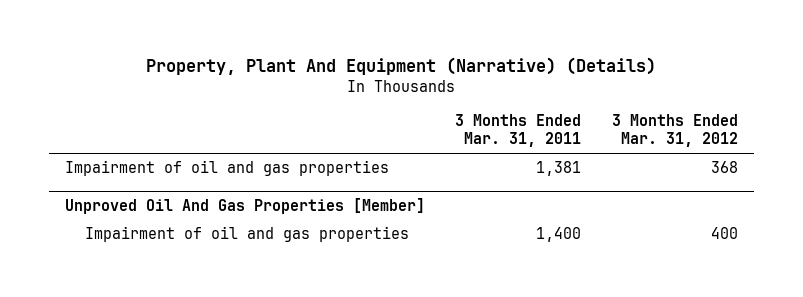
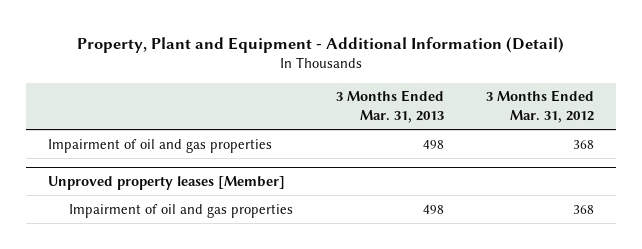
- Property, Plant And Equipment (Narrative) (Details)
+ Property, Plant and Equipment - Additional Information (Detail)
- | 3 Months Ended Mar. 31, 2011 | 3 Months Ended Mar. 31, 2012
+ | 3 Months Ended Mar. 31, 2013 | 3 Months Ended Mar. 31, 2012
- Unproved Oil And Gas Properties [Member]
- Impairment of oil and gas properties | 1,400 | 400
+ Unproved property leases [Member]
+ Impairment of oil and gas properties | 498 | 368

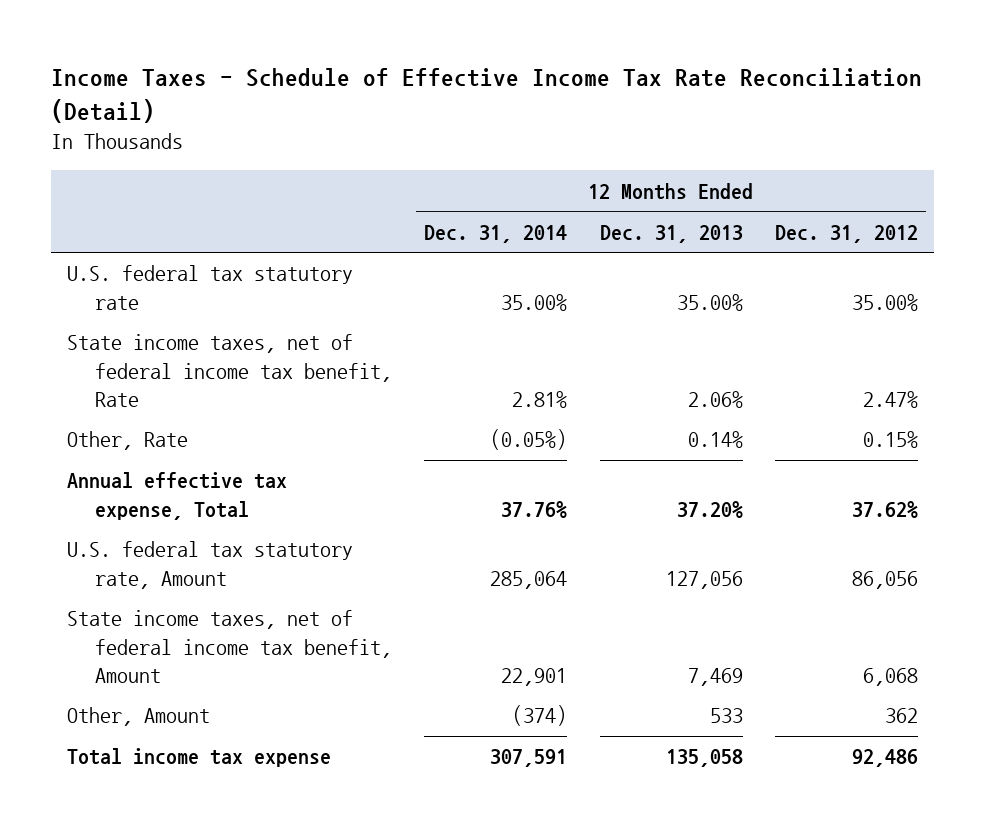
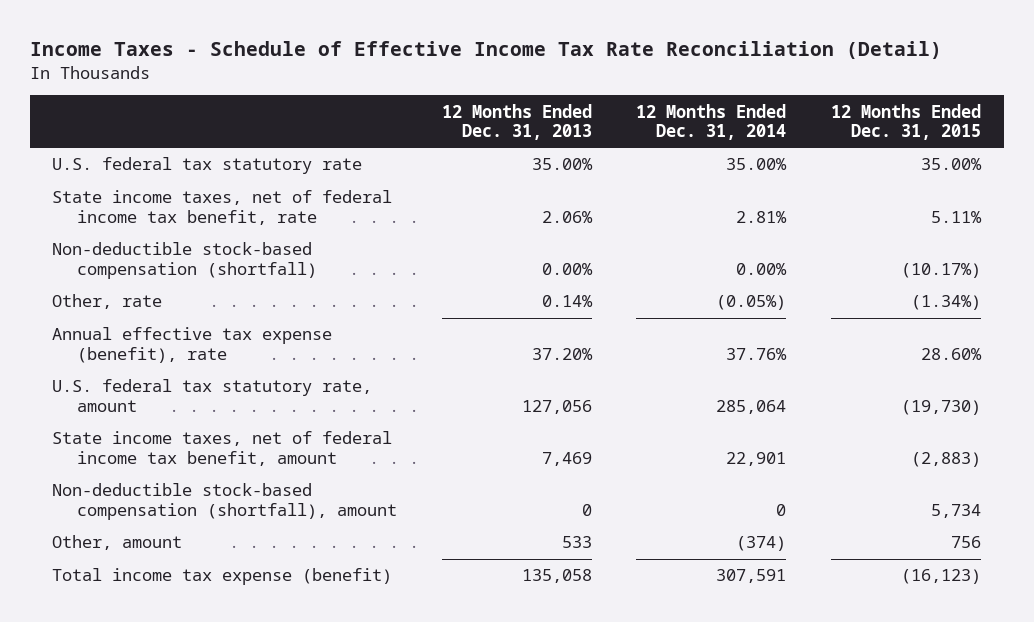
- | 12 Months Ended Dec. 31, 2014 | 12 Months Ended Dec. 31, 2013 | 12 Months Ended Dec. 31, 2012
+ | 12 Months Ended Dec. 31, 2013 | 12 Months Ended Dec. 31, 2014 | 12 Months Ended Dec. 31, 2015
- State income taxes, net of federal income tax benefit, Rate | 2.81% | 2.06% | 2.47%
- Other, Rate | (0.05%) | 0.14% | 0.15%
- Annual effective tax expense, Total | 37.76% | 37.20% | 37.62%
- U.S. federal tax statutory rate, Amount | 285,064 | 127,056 | 86,056
- State income taxes, net of federal income tax benefit, Amount | 22,901 | 7,469 | 6,068
- Other, Amount | (374) | 533 | 362
- Total income tax expense | 307,591 | 135,058 | 92,486
+ State income taxes, net of federal income tax benefit, rate | 2.06% | 2.81% | 5.11%
+ Non-deductible stock-based compensation (shortfall) | 0.00% | 0.00% | (10.17%)
+ Other, rate | 0.14% | (0.05%) | (1.34%)
+ Annual effective tax expense (benefit), rate | 37.20% | 37.76% | 28.60%
+ U.S. federal tax statutory rate, amount | 127,056 | 285,064 | (19,730)
+ State income taxes, net of federal income tax benefit, amount | 7,469 | 22,901 | (2,883)
+ Non-deductible stock-based compensation (shortfall), amount | 0 | 0 | 5,734
+ Other, amount | 533 | (374) | 756
+ Total income tax expense (benefit) | 135,058 | 307,591 | (16,123)

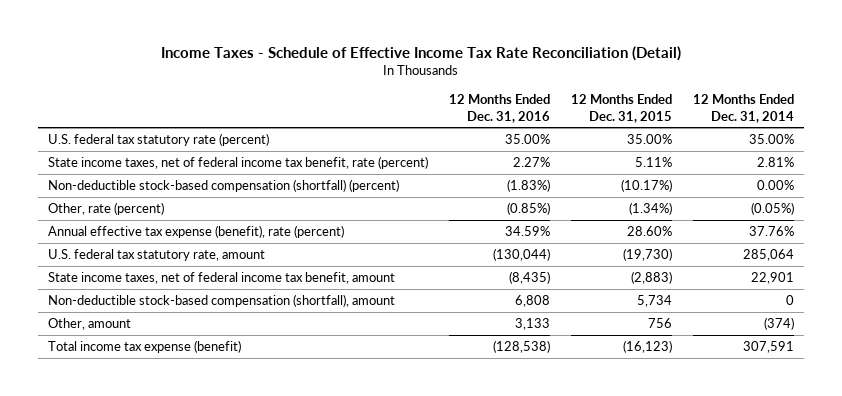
- | 12 Months Ended Dec. 31, 2013 | 12 Months Ended Dec. 31, 2014 | 12 Months Ended Dec. 31, 2015
+ | 12 Months Ended Dec. 31, 2016 | 12 Months Ended Dec. 31, 2015 | 12 Months Ended Dec. 31, 2014
- U.S. federal tax statutory rate | 35.00% | 35.00% | 35.00%
- State income taxes, net of federal income tax benefit, rate | 2.06% | 2.81% | 5.11%
- Non-deductible stock-based compensation (shortfall) | 0.00% | 0.00% | (10.17%)
- Other, rate | 0.14% | (0.05%) | (1.34%)
- Annual effective tax expense (benefit), rate | 37.20% | 37.76% | 28.60%
+ U.S. federal tax statutory rate (percent) | 35.00% | 35.00% | 35.00%
+ State income taxes, net of federal income tax benefit, rate (percent) | 2.27% | 5.11% | 2.81%
+ Non-deductible stock-based compensation (shortfall) (percent) | (1.83%) | (10.17%) | 0.00%
+ Other, rate (percent) | (0.85%) | (1.34%) | (0.05%)
+ Annual effective tax expense (benefit), rate (percent) | 34.59% | 28.60% | 37.76%

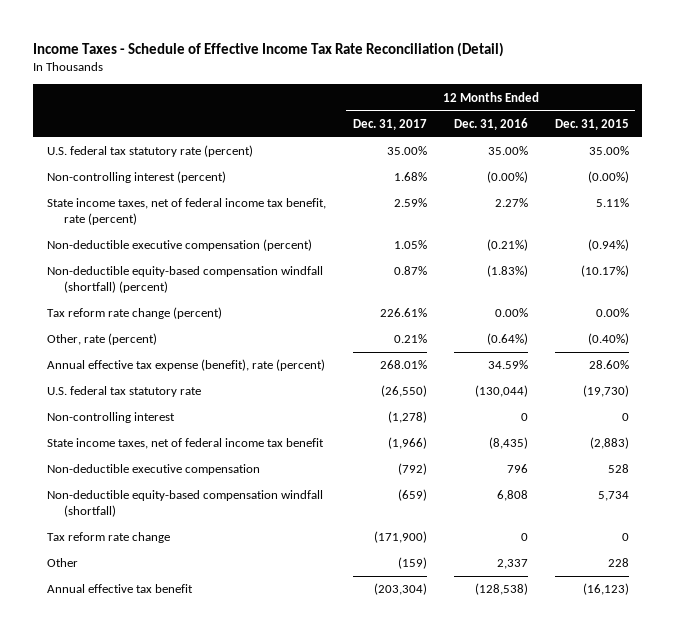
- | 12 Months Ended Dec. 31, 2016 | 12 Months Ended Dec. 31, 2015 | 12 Months Ended Dec. 31, 2014
+ | 12 Months Ended Dec. 31, 2017 | 12 Months Ended Dec. 31, 2016 | 12 Months Ended Dec. 31, 2015
+ Non-controlling interest (percent) | 1.68% | (0.00%) | (0.00%)
- Non-deductible stock-based compensation (shortfall) (percent) | (1.83%) | (10.17%) | 0.00%
- Other, rate (percent) | (0.85%) | (1.34%) | (0.05%)
+ Non-deductible executive compensation (percent) | 1.05% | (0.21%) | (0.94%)
+ Non-deductible equity-based compensation windfall (shortfall) (percent) | 0.87% | (1.83%) | (10.17%)
+ Tax reform rate change (percent) | 226.61% | 0.00% | 0.00%
+ Other, rate (percent) | 0.21% | (0.64%) | (0.40%)
- U.S. federal tax statutory rate, amount | (130,044) | (19,730) | 285,064
- State income taxes, net of federal income tax benefit, amount | (8,435) | (2,883) | 22,901
- Non-deductible stock-based compensation (shortfall), amount | 6,808 | 5,734 | 0
- Other, amount | 3,133 | 756 | (374)
- Total income tax expense (benefit) | (128,538) | (16,123) | 307,591
+ U.S. federal tax statutory rate | (26,550) | (130,044) | (19,730)
+ Non-controlling interest | (1,278) | 0 | 0
+ State income taxes, net of federal income tax benefit | (1,966) | (8,435) | (2,883)
+ Non-deductible executive compensation | (792) | 796 | 528
+ Non-deductible equity-based compensation windfall (shortfall) | (659) | 6,808 | 5,734
+ Tax reform rate change | (171,900) | 0 | 0
+ Other | (159) | 2,337 | 228
+ Annual effective tax benefit | (203,304) | (128,538) | (16,123)

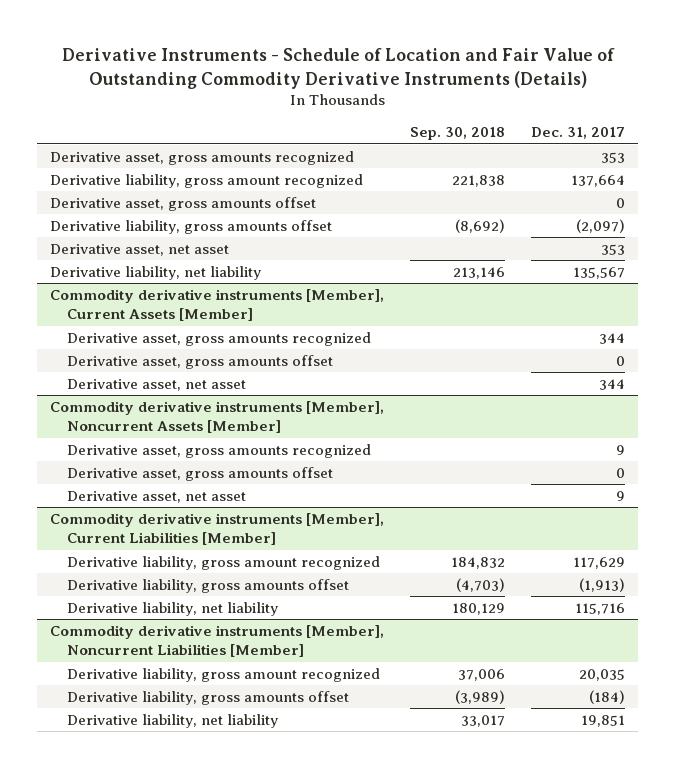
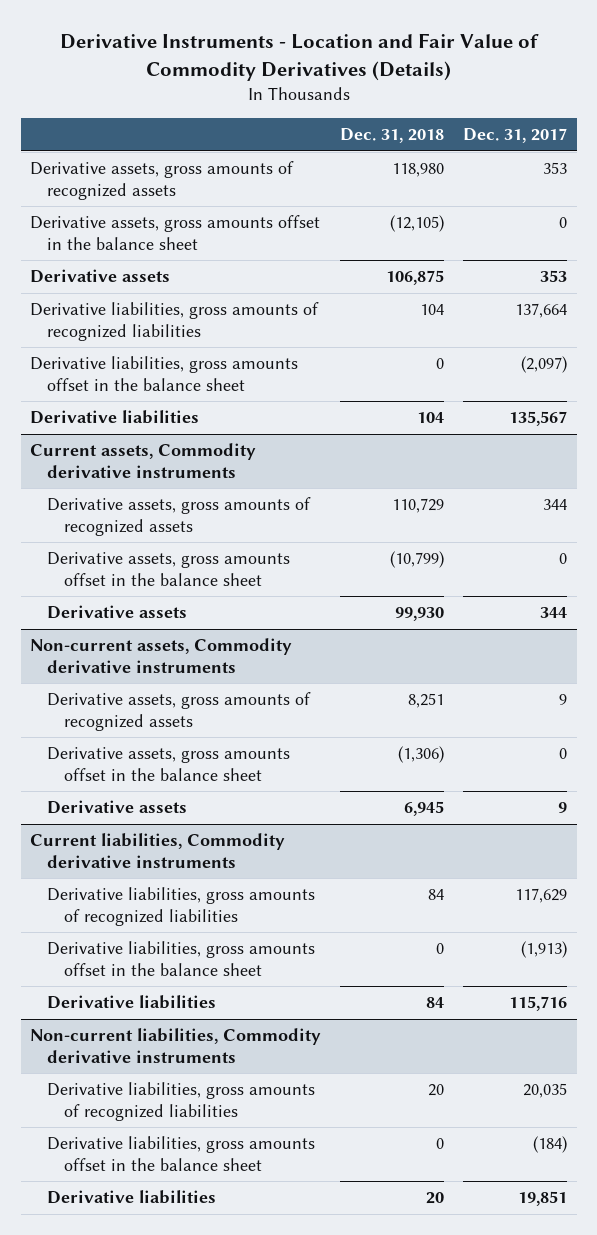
- Derivative Instruments - Schedule of Location and Fair Value of Outstanding Commodity Derivative Instruments (Details)
+ Derivative Instruments - Location and Fair Value of Commodity Derivatives (Details)
- | Sep. 30, 2018 | Dec. 31, 2017
+ | Dec. 31, 2018 | Dec. 31, 2017
- Derivative asset, gross amounts recognized | | 353
- Derivative liability, gross amount recognized | 221,838 | 137,664
- Derivative asset, gross amounts offset | | 0
- Derivative liability, gross amounts offset | (8,692) | (2,097)
- Derivative asset, net asset | | 353
- Derivative liability, net liability | 213,146 | 135,567
- Commodity derivative instruments [Member], Current Assets [Member]
- Derivative asset, gross amounts recognized | | 344
- Derivative asset, gross amounts offset | | 0
- Derivative asset, net asset | | 344
- Commodity derivative instruments [Member], Noncurrent Assets [Member]
- Derivative asset, gross amounts recognized | | 9
- Derivative asset, gross amounts offset | | 0
- Derivative asset, net asset | | 9
- Commodity derivative instruments [Member], Current Liabilities [Member]
- Derivative liability, gross amount recognized | 184,832 | 117,629
- Derivative liability, gross amounts offset | (4,703) | (1,913)
- Derivative liability, net liability | 180,129 | 115,716
- Commodity derivative instruments [Member], Noncurrent Liabilities [Member]
- Derivative liability, gross amount recognized | 37,006 | 20,035
- Derivative liability, gross amounts offset | (3,989) | (184)
- Derivative liability, net liability | 33,017 | 19,851
+ Derivative assets, gross amounts of recognized assets | 118,980 | 353
+ Derivative assets, gross amounts offset in the balance sheet | (12,105) | 0
+ Derivative assets | 106,875 | 353
+ Derivative liabilities, gross amounts of recognized liabilities | 104 | 137,664
+ Derivative liabilities, gross amounts offset in the balance sheet | 0 | (2,097)
+ Derivative liabilities | 104 | 135,567
+ Current assets, Commodity derivative instruments
+ Derivative assets, gross amounts of recognized assets | 110,729 | 344
+ Derivative assets, gross amounts offset in the balance sheet | (10,799) | 0
+ Derivative assets | 99,930 | 344
+ Non-current assets, Commodity derivative instruments
+ Derivative assets, gross amounts of recognized assets | 8,251 | 9
+ Derivative assets, gross amounts offset in the balance sheet | (1,306) | 0
+ Derivative assets | 6,945 | 9
+ Current liabilities, Commodity derivative instruments
+ Derivative liabilities, gross amounts of recognized liabilities | 84 | 117,629
+ Derivative liabilities, gross amounts offset in the balance sheet | 0 | (1,913)
+ Derivative liabilities | 84 | 115,716
+ Non-current liabilities, Commodity derivative instruments
+ Derivative liabilities, gross amounts of recognized liabilities | 20 | 20,035
+ Derivative liabilities, gross amounts offset in the balance sheet | 0 | (184)
+ Derivative liabilities | 20 | 19,851

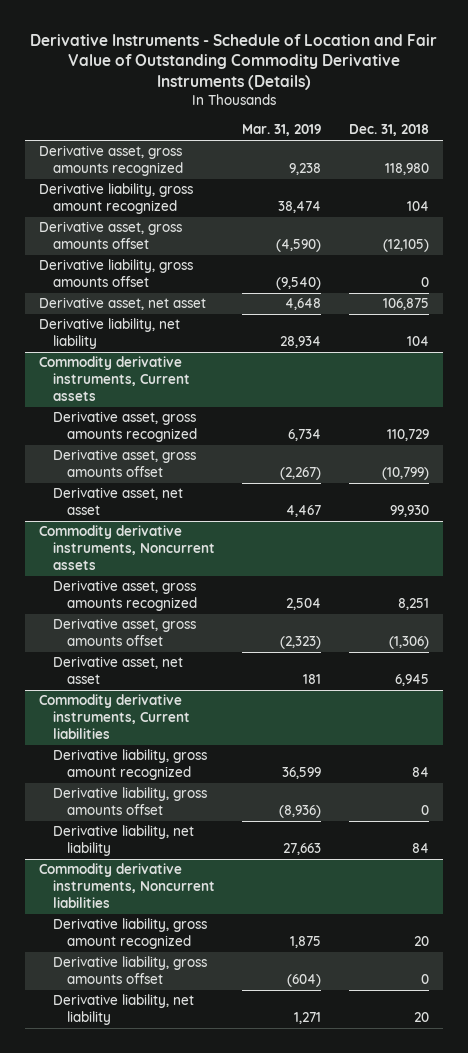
- Derivative Instruments - Location and Fair Value of Commodity Derivatives (Details)
+ Derivative Instruments - Schedule of Location and Fair Value of Outstanding Commodity Derivative Instruments (Details)
- | Dec. 31, 2018 | Dec. 31, 2017
+ | Mar. 31, 2019 | Dec. 31, 2018
- Derivative assets, gross amounts of recognized assets | 118,980 | 353
- Derivative assets, gross amounts offset in the balance sheet | (12,105) | 0
- Derivative assets | 106,875 | 353
- Derivative liabilities, gross amounts of recognized liabilities | 104 | 137,664
- Derivative liabilities, gross amounts offset in the balance sheet | 0 | (2,097)
- Derivative liabilities | 104 | 135,567
- Current assets, Commodity derivative instruments
- Derivative assets, gross amounts of recognized assets | 110,729 | 344
- Derivative assets, gross amounts offset in the balance sheet | (10,799) | 0
- Derivative assets | 99,930 | 344
- Non-current assets, Commodity derivative instruments
- Derivative assets, gross amounts of recognized assets | 8,251 | 9
- Derivative assets, gross amounts offset in the balance sheet | (1,306) | 0
- Derivative assets | 6,945 | 9
- Current liabilities, Commodity derivative instruments
- Derivative liabilities, gross amounts of recognized liabilities | 84 | 117,629
- Derivative liabilities, gross amounts offset in the balance sheet | 0 | (1,913)
- Derivative liabilities | 84 | 115,716
- Non-current liabilities, Commodity derivative instruments
- Derivative liabilities, gross amounts of recognized liabilities | 20 | 20,035
- Derivative liabilities, gross amounts offset in the balance sheet | 0 | (184)
- Derivative liabilities | 20 | 19,851
+ Derivative asset, gross amounts recognized | 9,238 | 118,980
+ Derivative liability, gross amount recognized | 38,474 | 104
+ Derivative asset, gross amounts offset | (4,590) | (12,105)
+ Derivative liability, gross amounts offset | (9,540) | 0
+ Derivative asset, net asset | 4,648 | 106,875
+ Derivative liability, net liability | 28,934 | 104
+ Commodity derivative instruments, Current assets
+ Derivative asset, gross amounts recognized | 6,734 | 110,729
+ Derivative asset, gross amounts offset | (2,267) | (10,799)
+ Derivative asset, net asset | 4,467 | 99,930
+ Commodity derivative instruments, Noncurrent assets
+ Derivative asset, gross amounts recognized | 2,504 | 8,251
+ Derivative asset, gross amounts offset | (2,323) | (1,306)
+ Derivative asset, net asset | 181 | 6,945
+ Commodity derivative instruments, Current liabilities
+ Derivative liability, gross amount recognized | 36,599 | 84
+ Derivative liability, gross amounts offset | (8,936) | 0
+ Derivative liability, net liability | 27,663 | 84
+ Commodity derivative instruments, Noncurrent liabilities
+ Derivative liability, gross amount recognized | 1,875 | 20
+ Derivative liability, gross amounts offset | (604) | 0
+ Derivative liability, net liability | 1,271 | 20

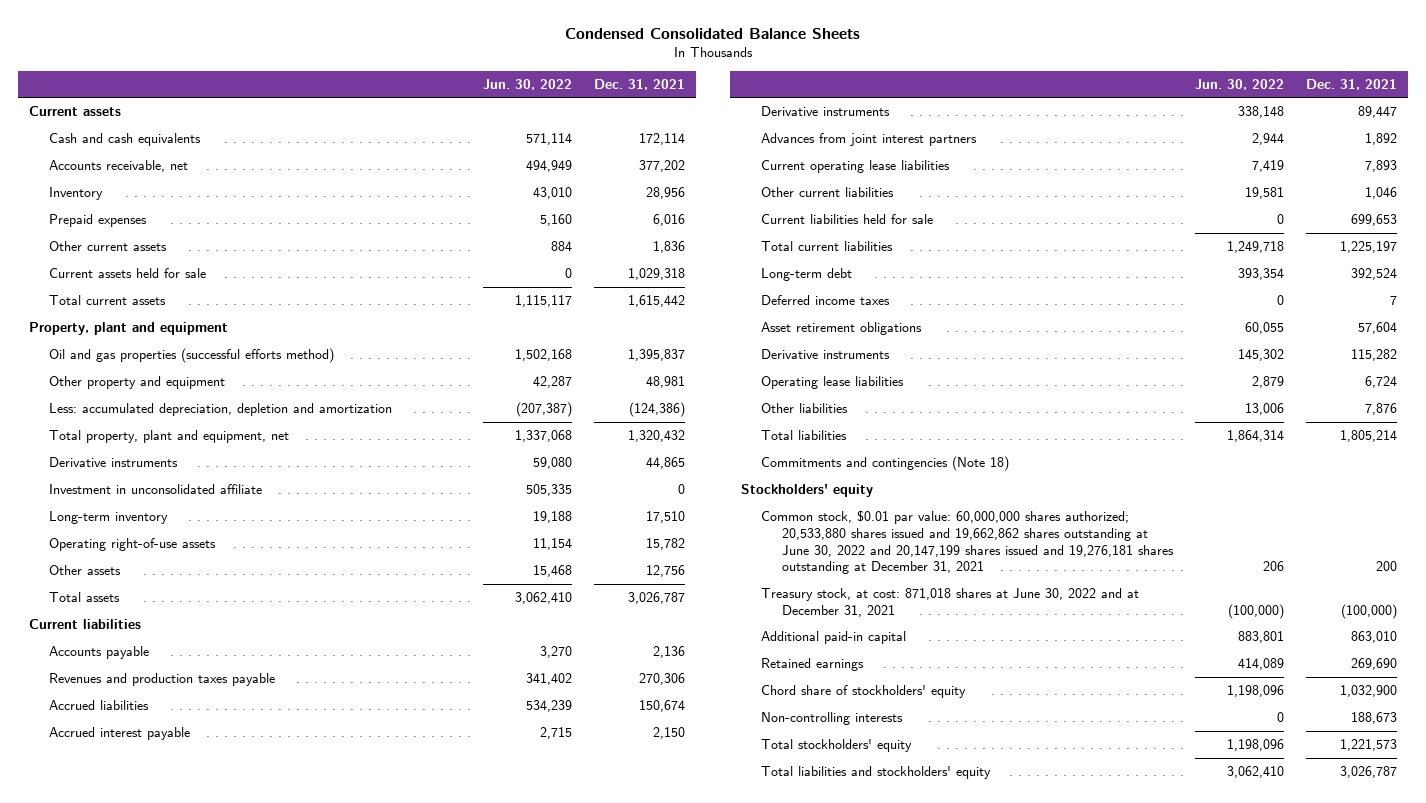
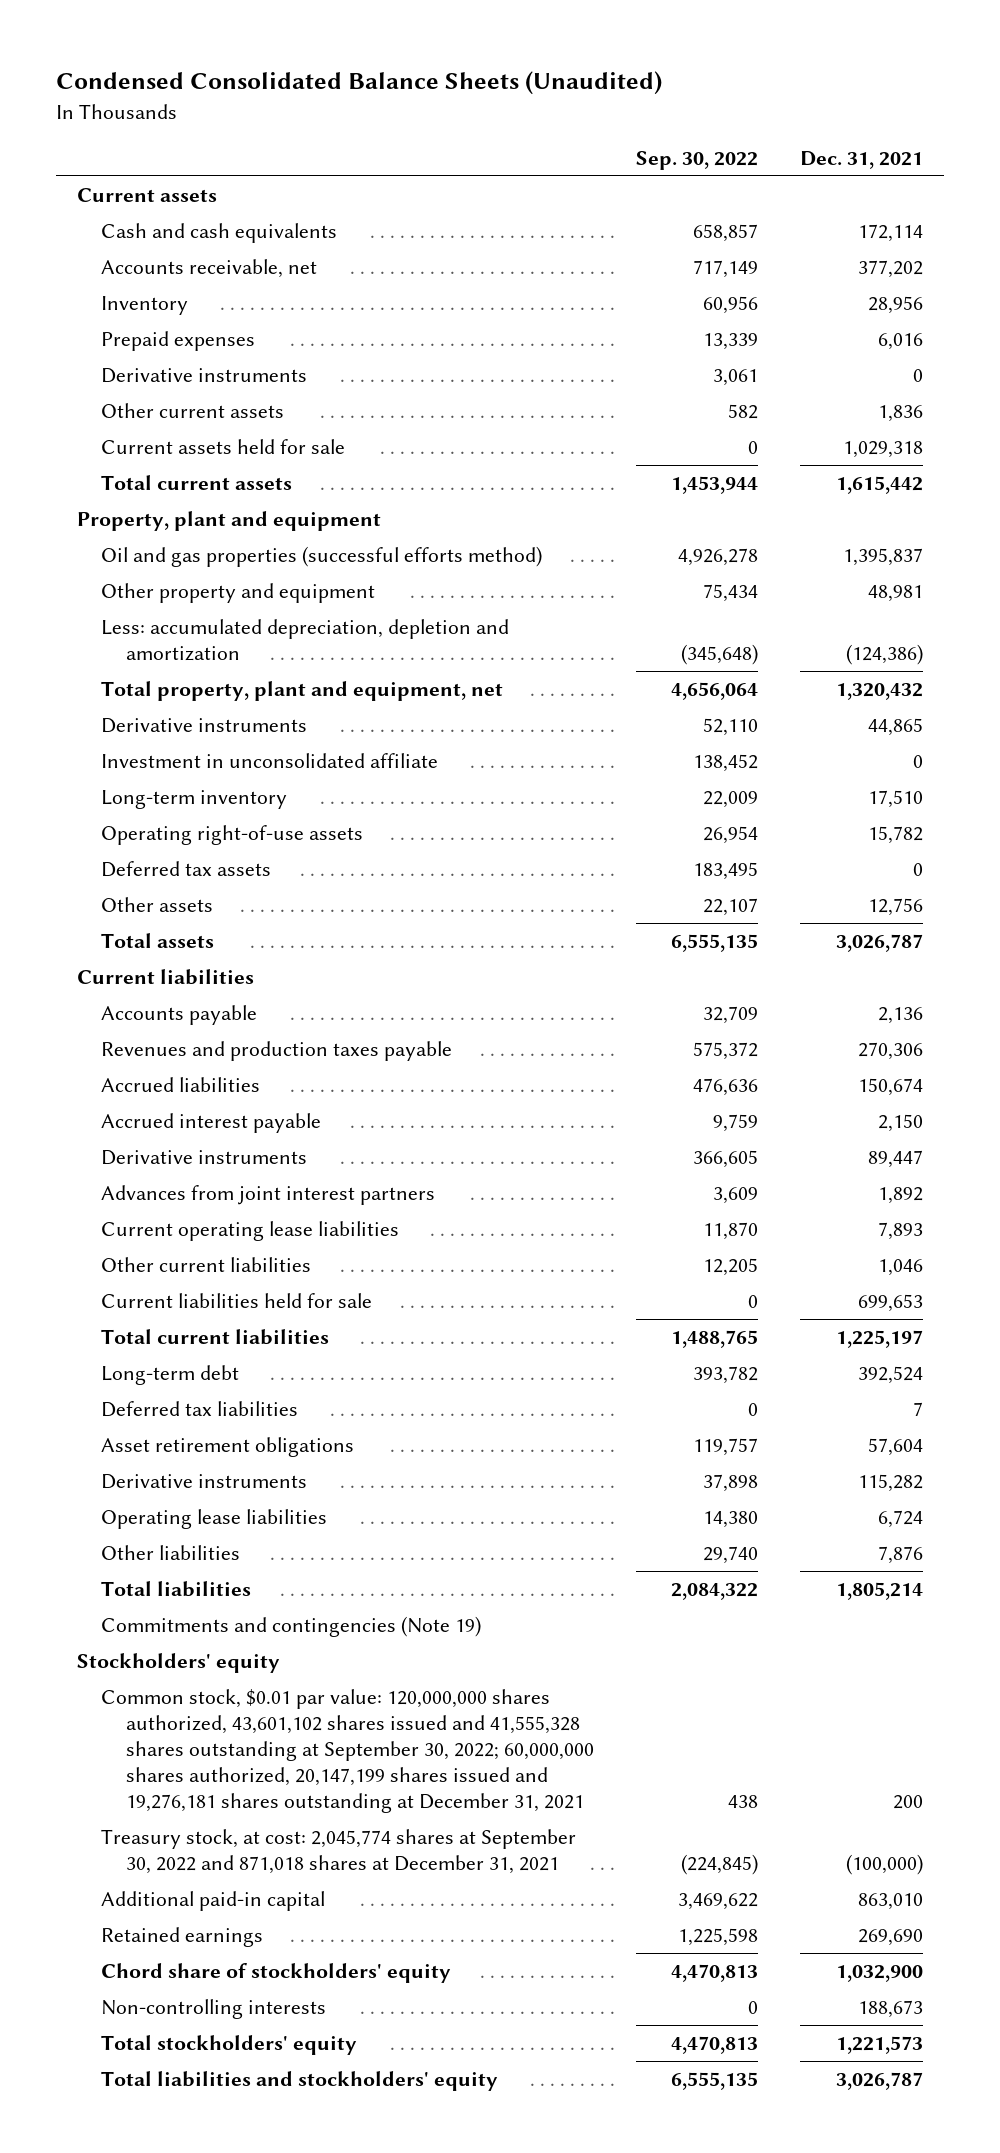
- Condensed Consolidated Balance Sheets
+ Condensed Consolidated Balance Sheets (Unaudited)
- | Jun. 30, 2022 | Dec. 31, 2021
+ | Sep. 30, 2022 | Dec. 31, 2021
+ Derivative instruments | 3,061 | 0
+ Deferred tax assets | 183,495 | 0
- Deferred income taxes | 0 | 7
+ Deferred tax liabilities | 0 | 7
- Commitments and contingencies (Note 18)
+ Commitments and contingencies (Note 19)
- Common stock, $0.01 par value: 60,000,000 shares authorized; 20,533,880 shares issued and 19,662,862 shares outstanding at June 30, 2022 and 20,147,199 shares issued and 19,276,181 shares outstanding at December 31, 2021 | 206 | 200
- Treasury stock, at cost: 871,018 shares at June 30, 2022 and at December 31, 2021 | (100,000) | (100,000)
+ Common stock, $0.01 par value: 120,000,000 shares authorized, 43,601,102 shares issued and 41,555,328 shares outstanding at September 30, 2022; 60,000,000 shares authorized, 20,147,199 shares issued and 19,276,181 shares outstanding at December 31, 2021 | 438 | 200
+ Treasury stock, at cost: 2,045,774 shares at September 30, 2022 and 871,018 shares at December 31, 2021 | (224,845) | (100,000)

